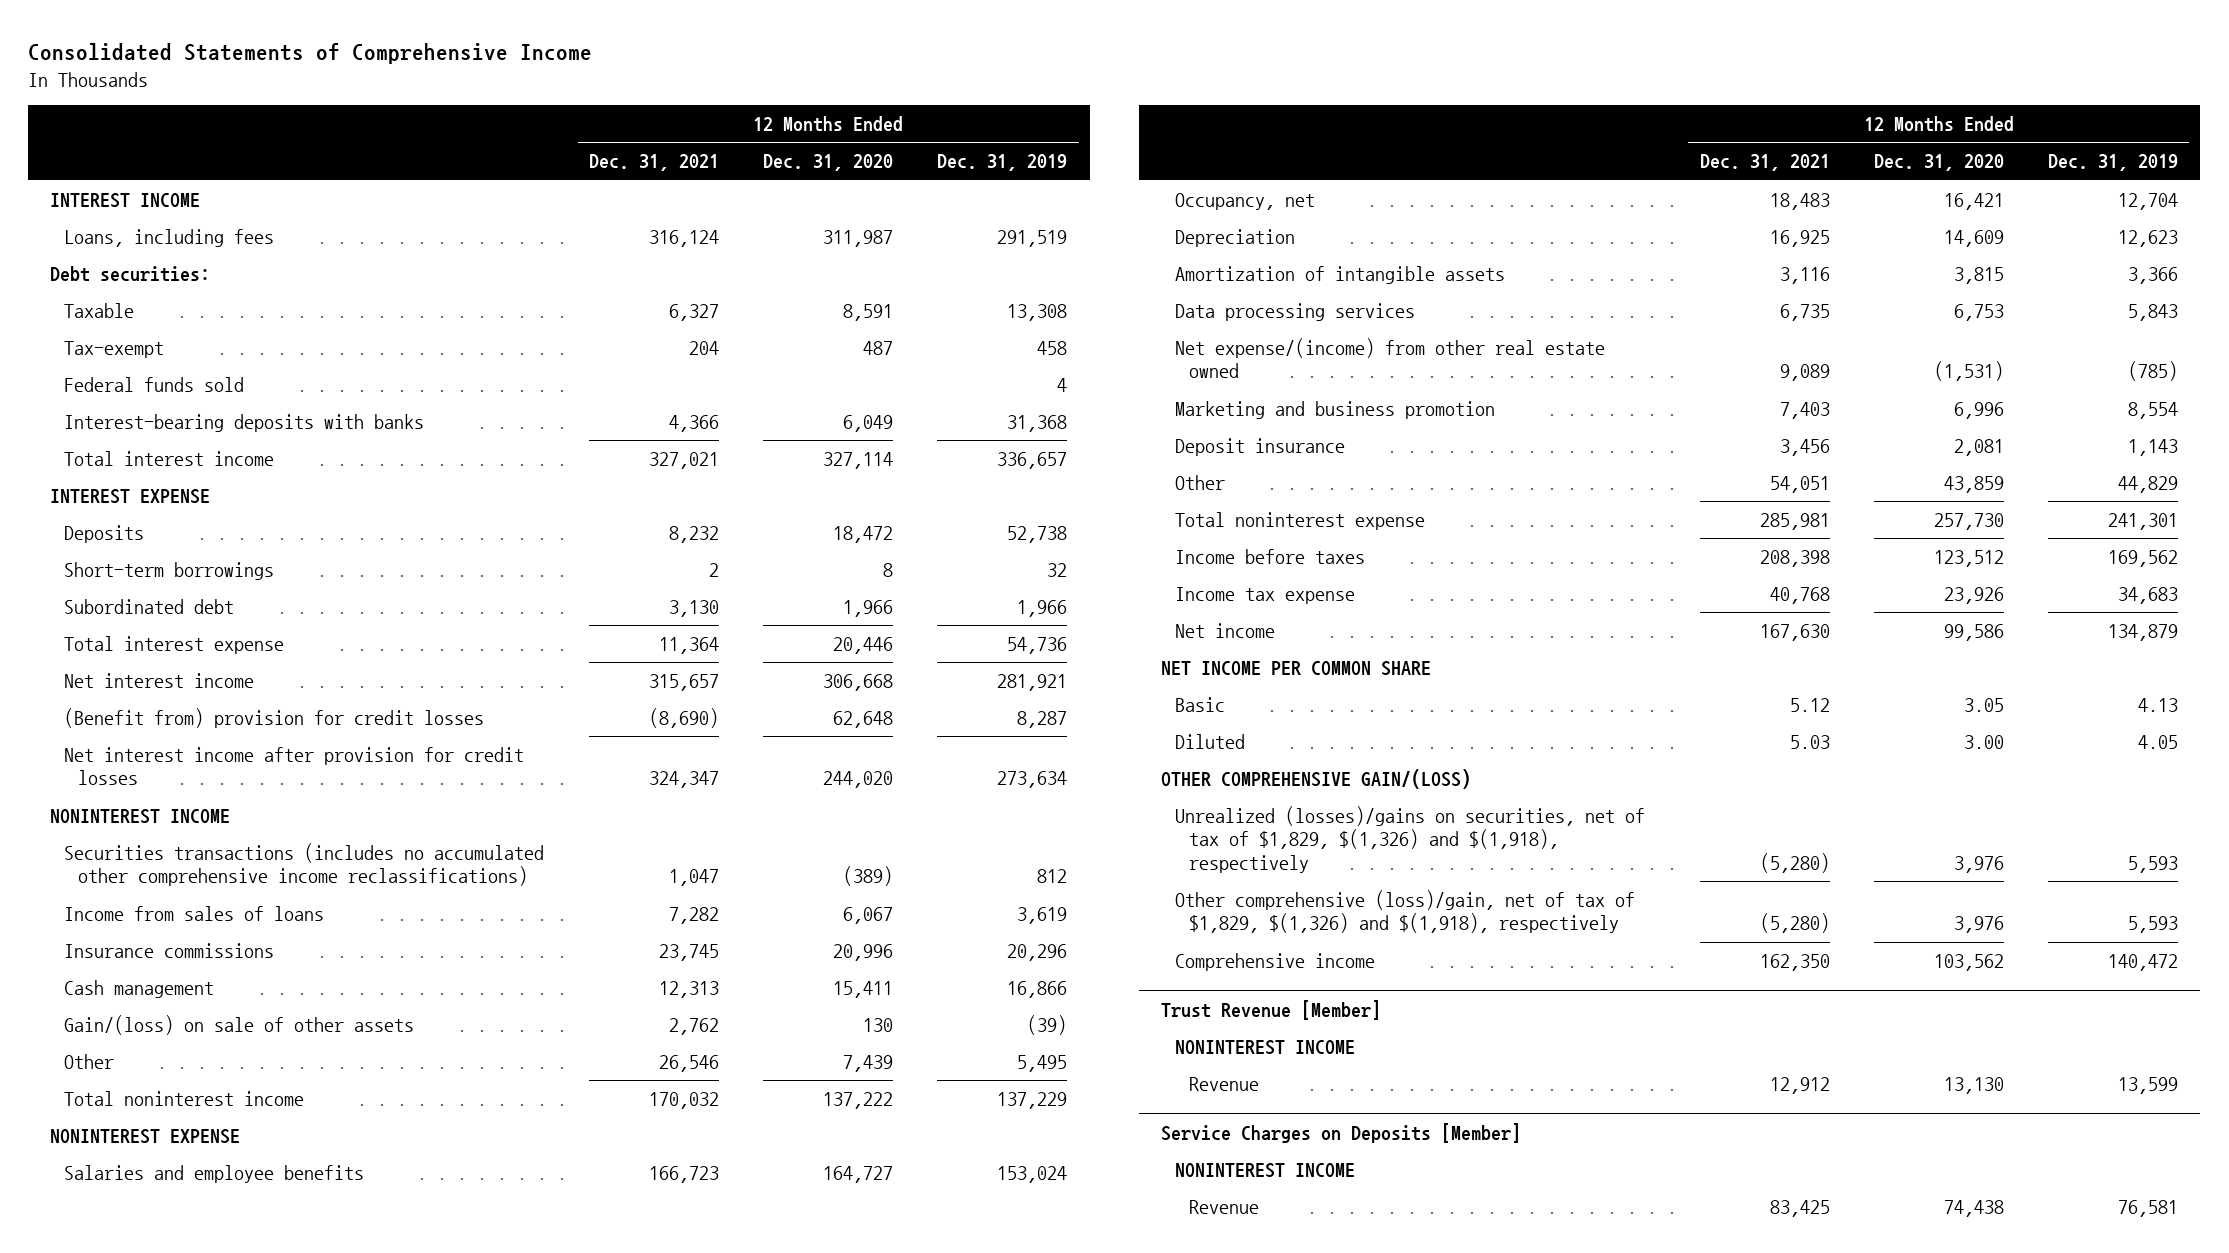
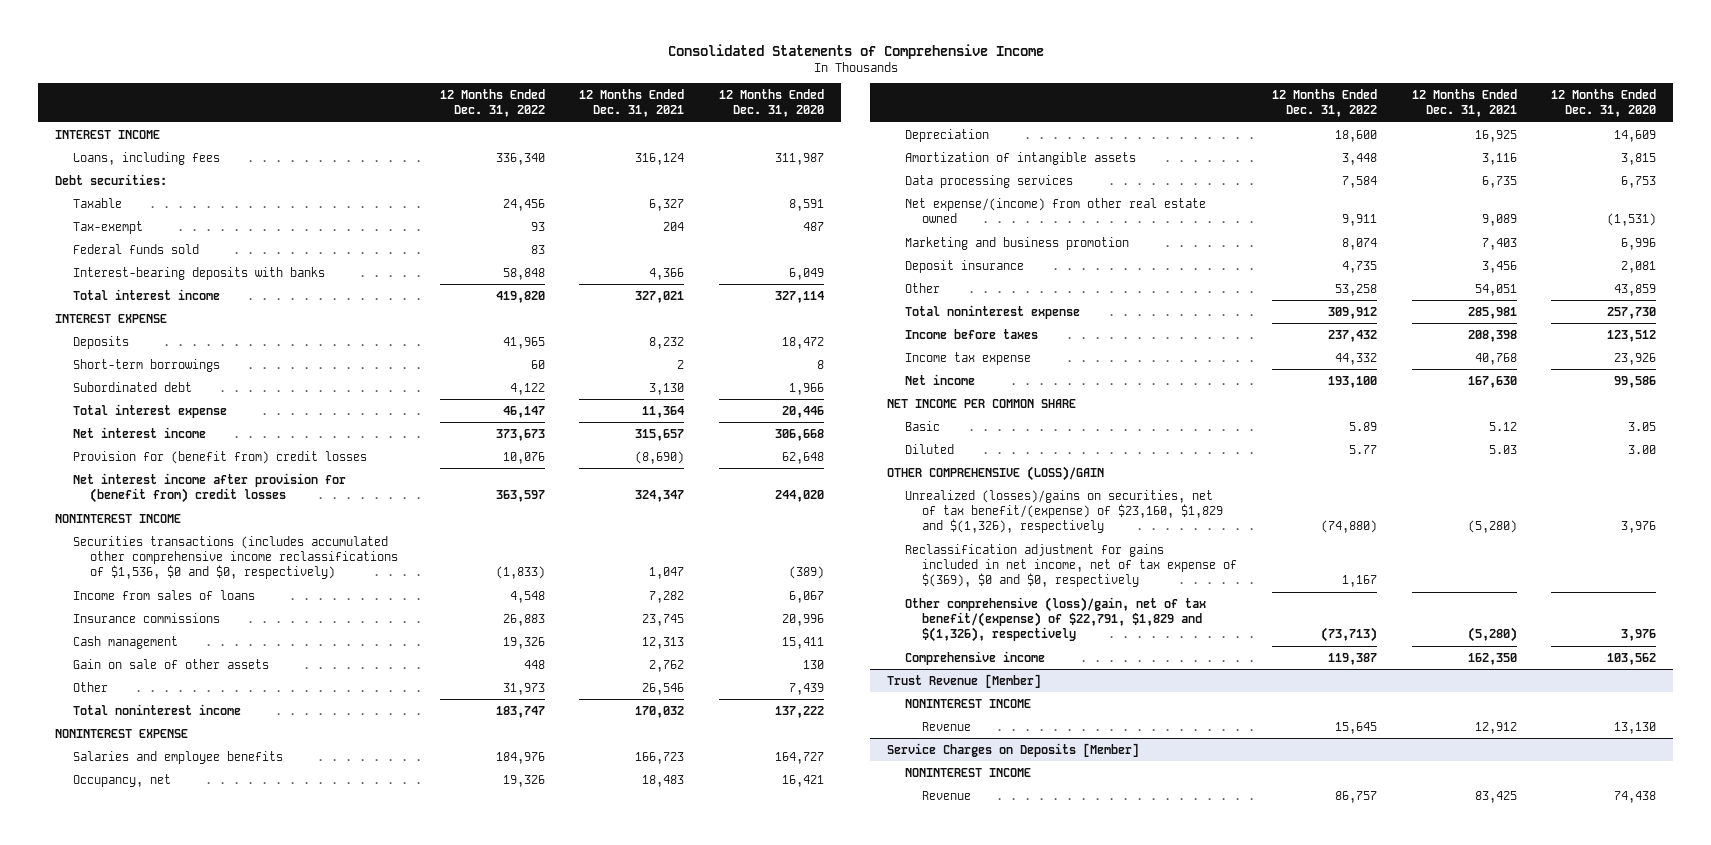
- | 12 Months Ended Dec. 31, 2021 | 12 Months Ended Dec. 31, 2020 | 12 Months Ended Dec. 31, 2019
+ | 12 Months Ended Dec. 31, 2022 | 12 Months Ended Dec. 31, 2021 | 12 Months Ended Dec. 31, 2020
- (Benefit from) provision for credit losses | (8,690) | 62,648 | 8,287
- Net interest income after provision for credit losses | 324,347 | 244,020 | 273,634
+ Provision for (benefit from) credit losses | 10,076 | (8,690) | 62,648
+ Net interest income after provision for (benefit from) credit losses | 363,597 | 324,347 | 244,020
- Securities transactions (includes no accumulated other comprehensive income reclassifications) | 1,047 | (389) | 812
+ Securities transactions (includes accumulated other comprehensive income reclassifications of $1,536, $0 and $0, respectively) | (1,833) | 1,047 | (389)
- Gain/(loss) on sale of other assets | 2,762 | 130 | (39)
+ Gain on sale of other assets | 448 | 2,762 | 130
- OTHER COMPREHENSIVE GAIN/(LOSS)
- Unrealized (losses)/gains on securities, net of tax of $1,829, $(1,326) and $(1,918), respectively | (5,280) | 3,976 | 5,593
- Other comprehensive (loss)/gain, net of tax of $1,829, $(1,326) and $(1,918), respectively | (5,280) | 3,976 | 5,593
+ OTHER COMPREHENSIVE (LOSS)/GAIN
+ Unrealized (losses)/gains on securities, net of tax benefit/(expense) of $23,160, $1,829 and $(1,326), respectively | (74,880) | (5,280) | 3,976
+ Reclassification adjustment for gains included in net income, net of tax expense of $(369), $0 and $0, respectively | 1,167 | |
+ Other comprehensive (loss)/gain, net of tax benefit/(expense) of $22,791, $1,829 and $(1,326), respectively | (73,713) | (5,280) | 3,976

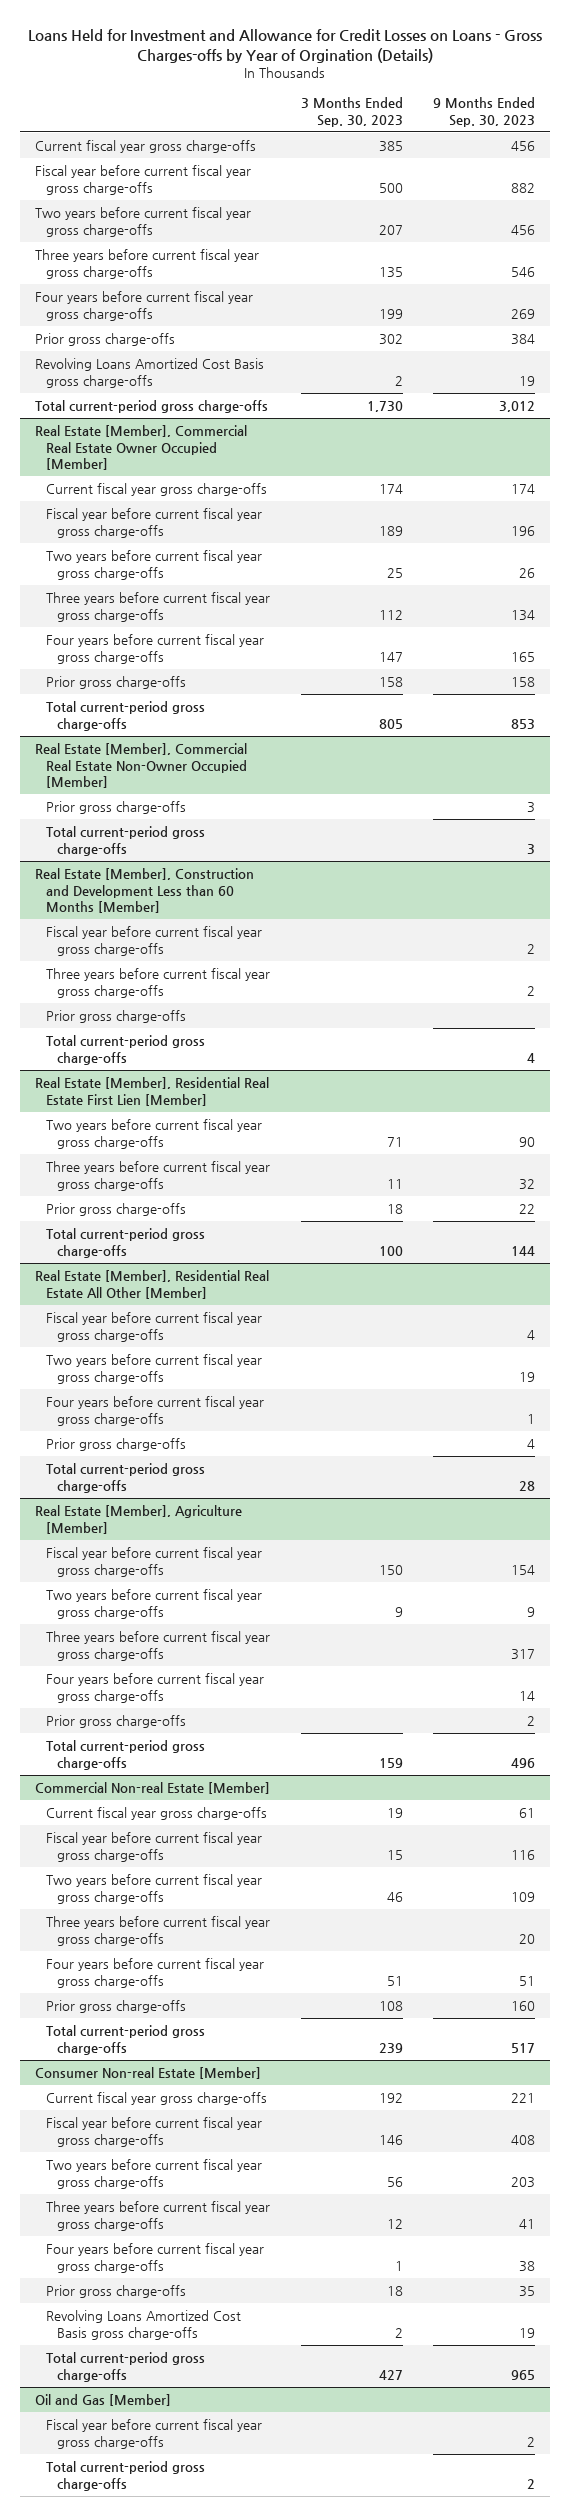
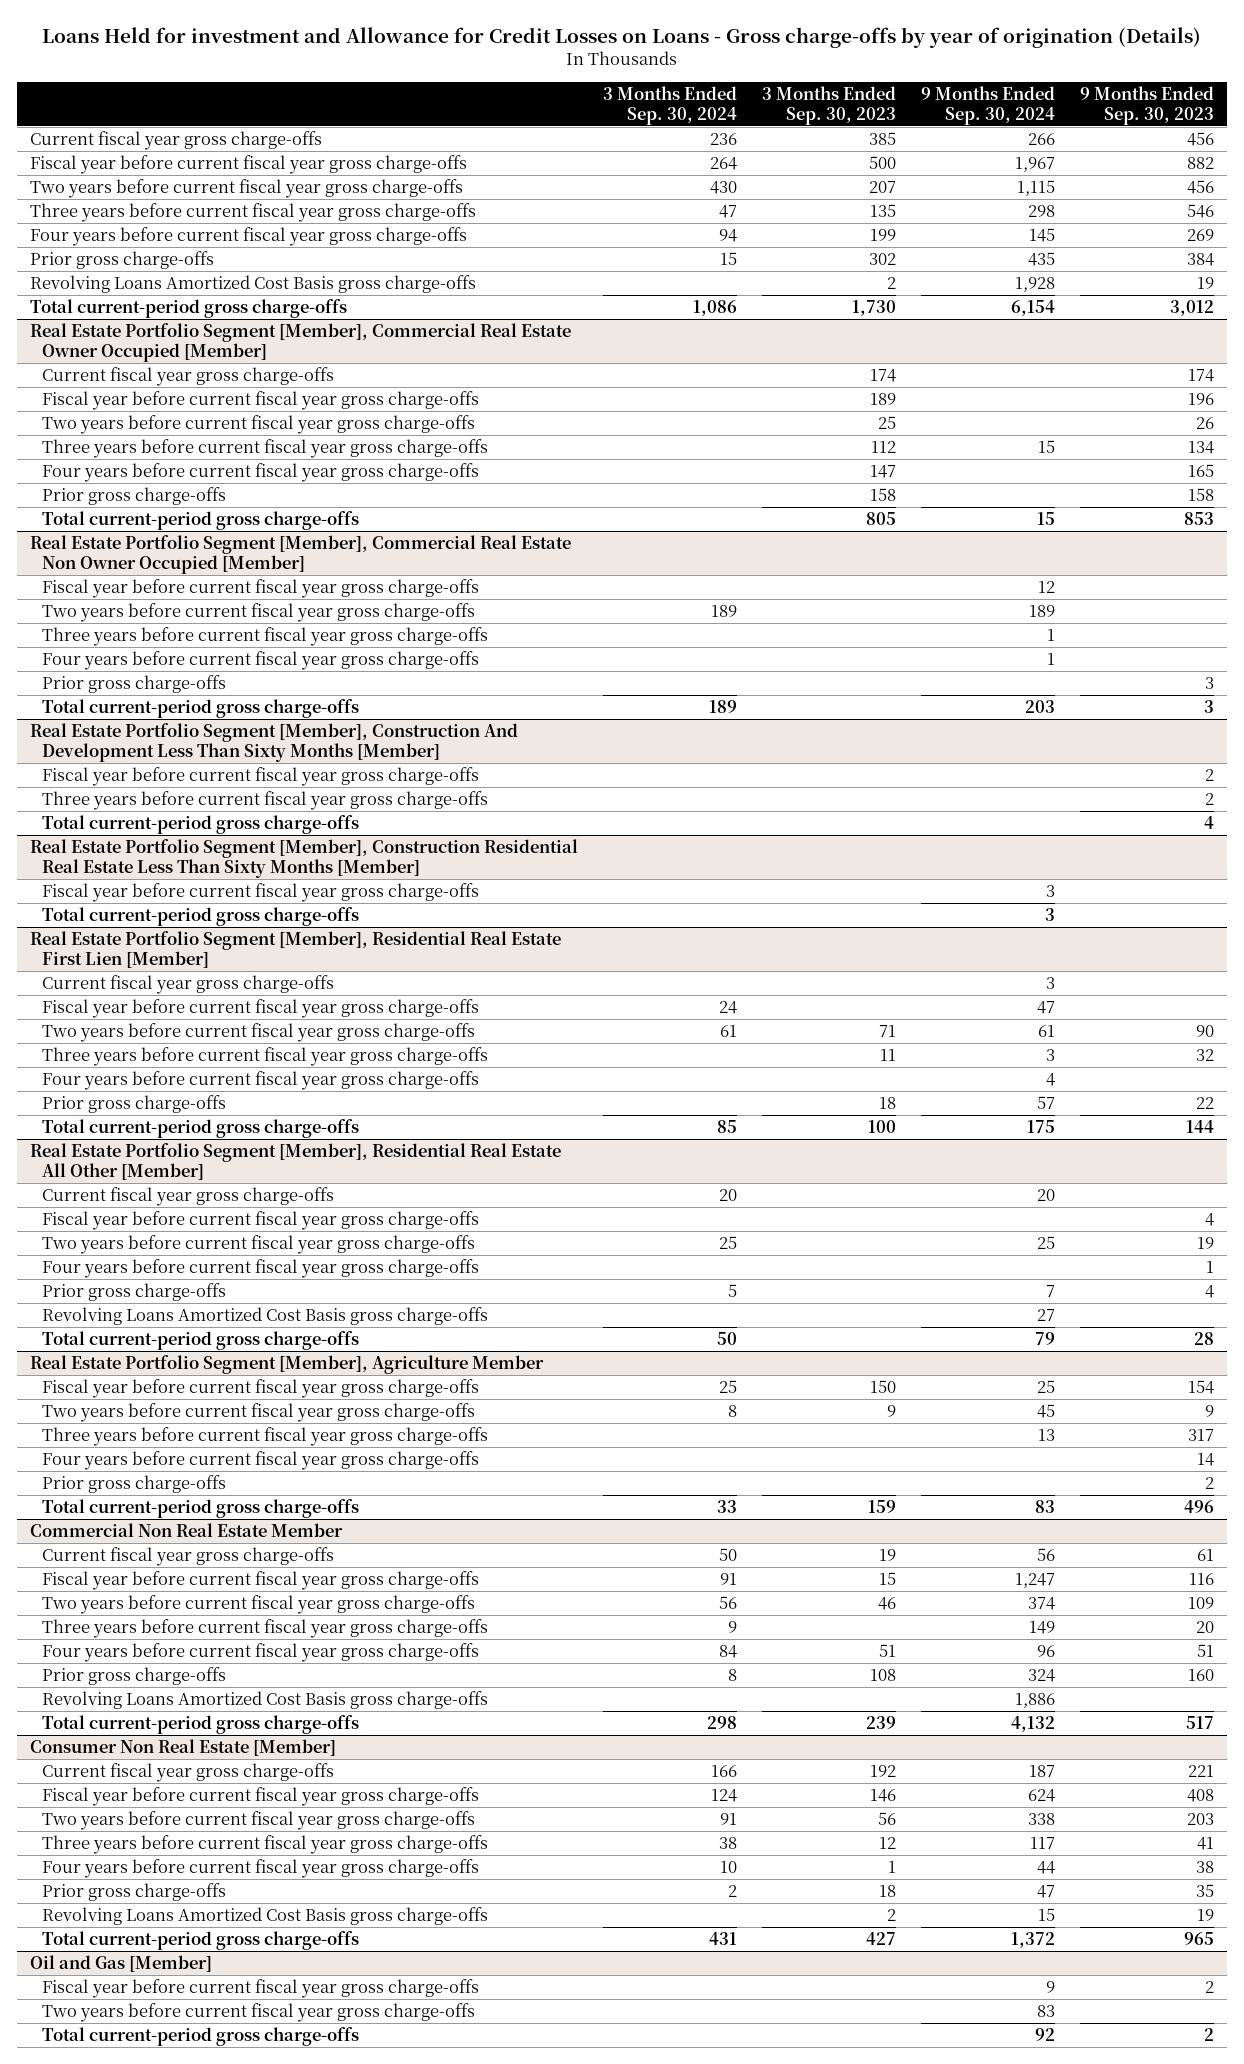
- Loans Held for Investment and Allowance for Credit Losses on Loans - Gross Charges-offs by Year of Orgination (Details)
+ Loans Held for investment and Allowance for Credit Losses on Loans - Gross charge-offs by year of origination (Details)
- | 3 Months Ended Sep. 30, 2023 | 9 Months Ended Sep. 30, 2023
+ | 3 Months Ended Sep. 30, 2024 | 3 Months Ended Sep. 30, 2023 | 9 Months Ended Sep. 30, 2024 | 9 Months Ended Sep. 30, 2023
- Real Estate [Member], Commercial Real Estate Owner Occupied [Member]
+ Real Estate Portfolio Segment [Member], Commercial Real Estate Owner Occupied [Member]
- Real Estate [Member], Commercial Real Estate Non-Owner Occupied [Member]
+ Real Estate Portfolio Segment [Member], Commercial Real Estate Non Owner Occupied [Member]
+ Fiscal year before current fiscal year gross charge-offs | | | 12 |
+ Two years before current fiscal year gross charge-offs | 189 | | 189 |
+ Three years before current fiscal year gross charge-offs | | | 1 |
+ Four years before current fiscal year gross charge-offs | | | 1 |
- Real Estate [Member], Construction and Development Less than 60 Months [Member]
+ Real Estate Portfolio Segment [Member], Construction And Development Less Than Sixty Months [Member]
- Prior gross charge-offs
- Real Estate [Member], Residential Real Estate First Lien [Member]
+ Real Estate Portfolio Segment [Member], Construction Residential Real Estate Less Than Sixty Months [Member]
+ Fiscal year before current fiscal year gross charge-offs | | | 3 |
+ Total current-period gross charge-offs | | | 3 |
+ Real Estate Portfolio Segment [Member], Residential Real Estate First Lien [Member]
+ Current fiscal year gross charge-offs | | | 3 |
+ Fiscal year before current fiscal year gross charge-offs | 24 | | 47 |
+ Four years before current fiscal year gross charge-offs | | | 4 |
- Real Estate [Member], Residential Real Estate All Other [Member]
+ Real Estate Portfolio Segment [Member], Residential Real Estate All Other [Member]
+ Current fiscal year gross charge-offs | 20 | | 20 |
+ Revolving Loans Amortized Cost Basis gross charge-offs | | | 27 |
- Real Estate [Member], Agriculture [Member]
+ Real Estate Portfolio Segment [Member], Agriculture Member
- Commercial Non-real Estate [Member]
+ Commercial Non Real Estate Member
+ Revolving Loans Amortized Cost Basis gross charge-offs | | | 1,886 |
- Consumer Non-real Estate [Member]
+ Consumer Non Real Estate [Member]
@ Oil and Gas [Member]
+ Two years before current fiscal year gross charge-offs | | | 83 |

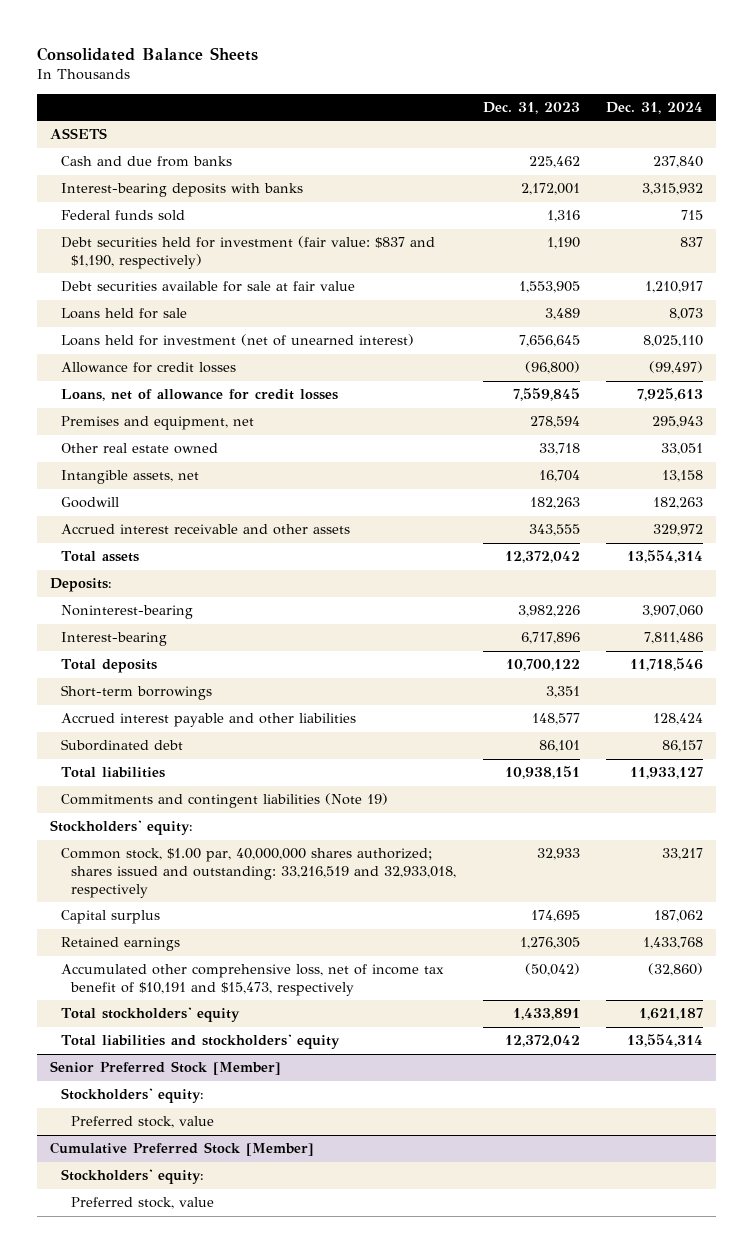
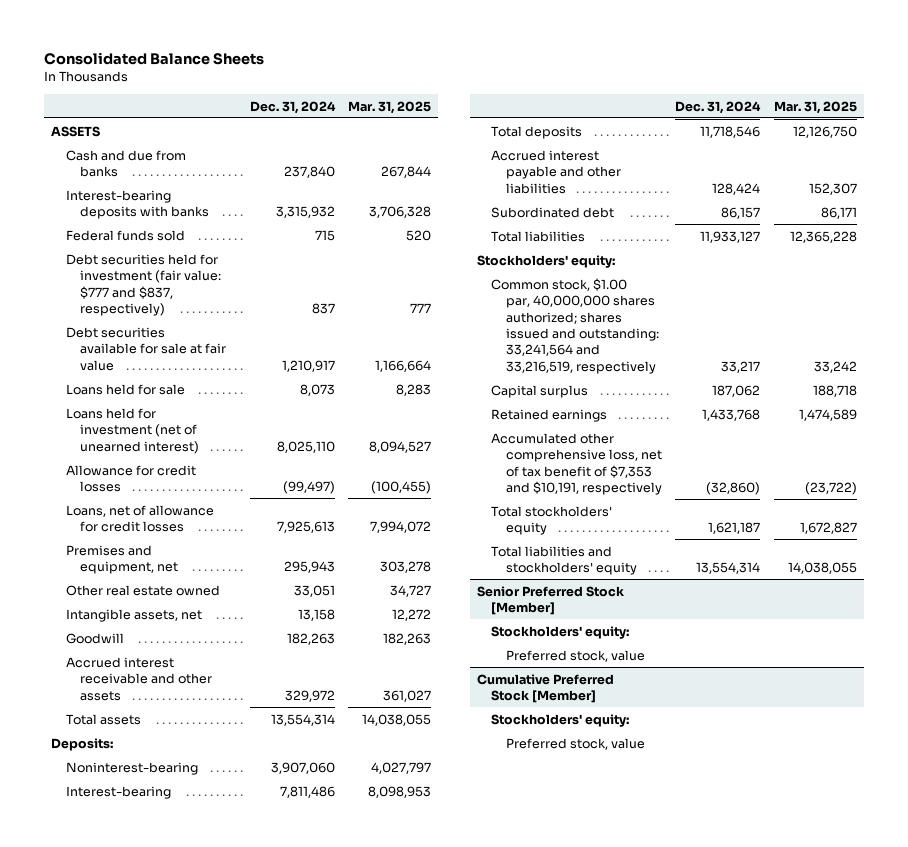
- | Dec. 31, 2023 | Dec. 31, 2024
+ | Dec. 31, 2024 | Mar. 31, 2025
- Debt securities held for investment (fair value: $837 and $1,190, respectively) | 1,190 | 837
+ Debt securities held for investment (fair value: $777 and $837, respectively) | 837 | 777
- Short-term borrowings | 3,351 |
- Commitments and contingent liabilities (Note 19)
- Common stock, $1.00 par, 40,000,000 shares authorized; shares issued and outstanding: 33,216,519 and 32,933,018, respectively | 32,933 | 33,217
+ Common stock, $1.00 par, 40,000,000 shares authorized; shares issued and outstanding: 33,241,564 and 33,216,519, respectively | 33,217 | 33,242
- Accumulated other comprehensive loss, net of income tax benefit of $10,191 and $15,473, respectively | (50,042) | (32,860)
+ Accumulated other comprehensive loss, net of tax benefit of $7,353 and $10,191, respectively | (32,860) | (23,722)

